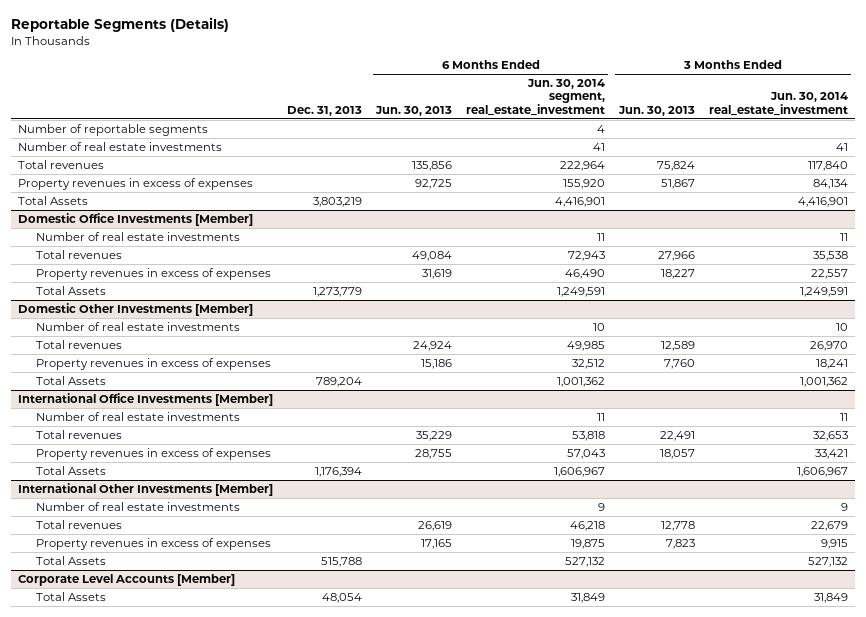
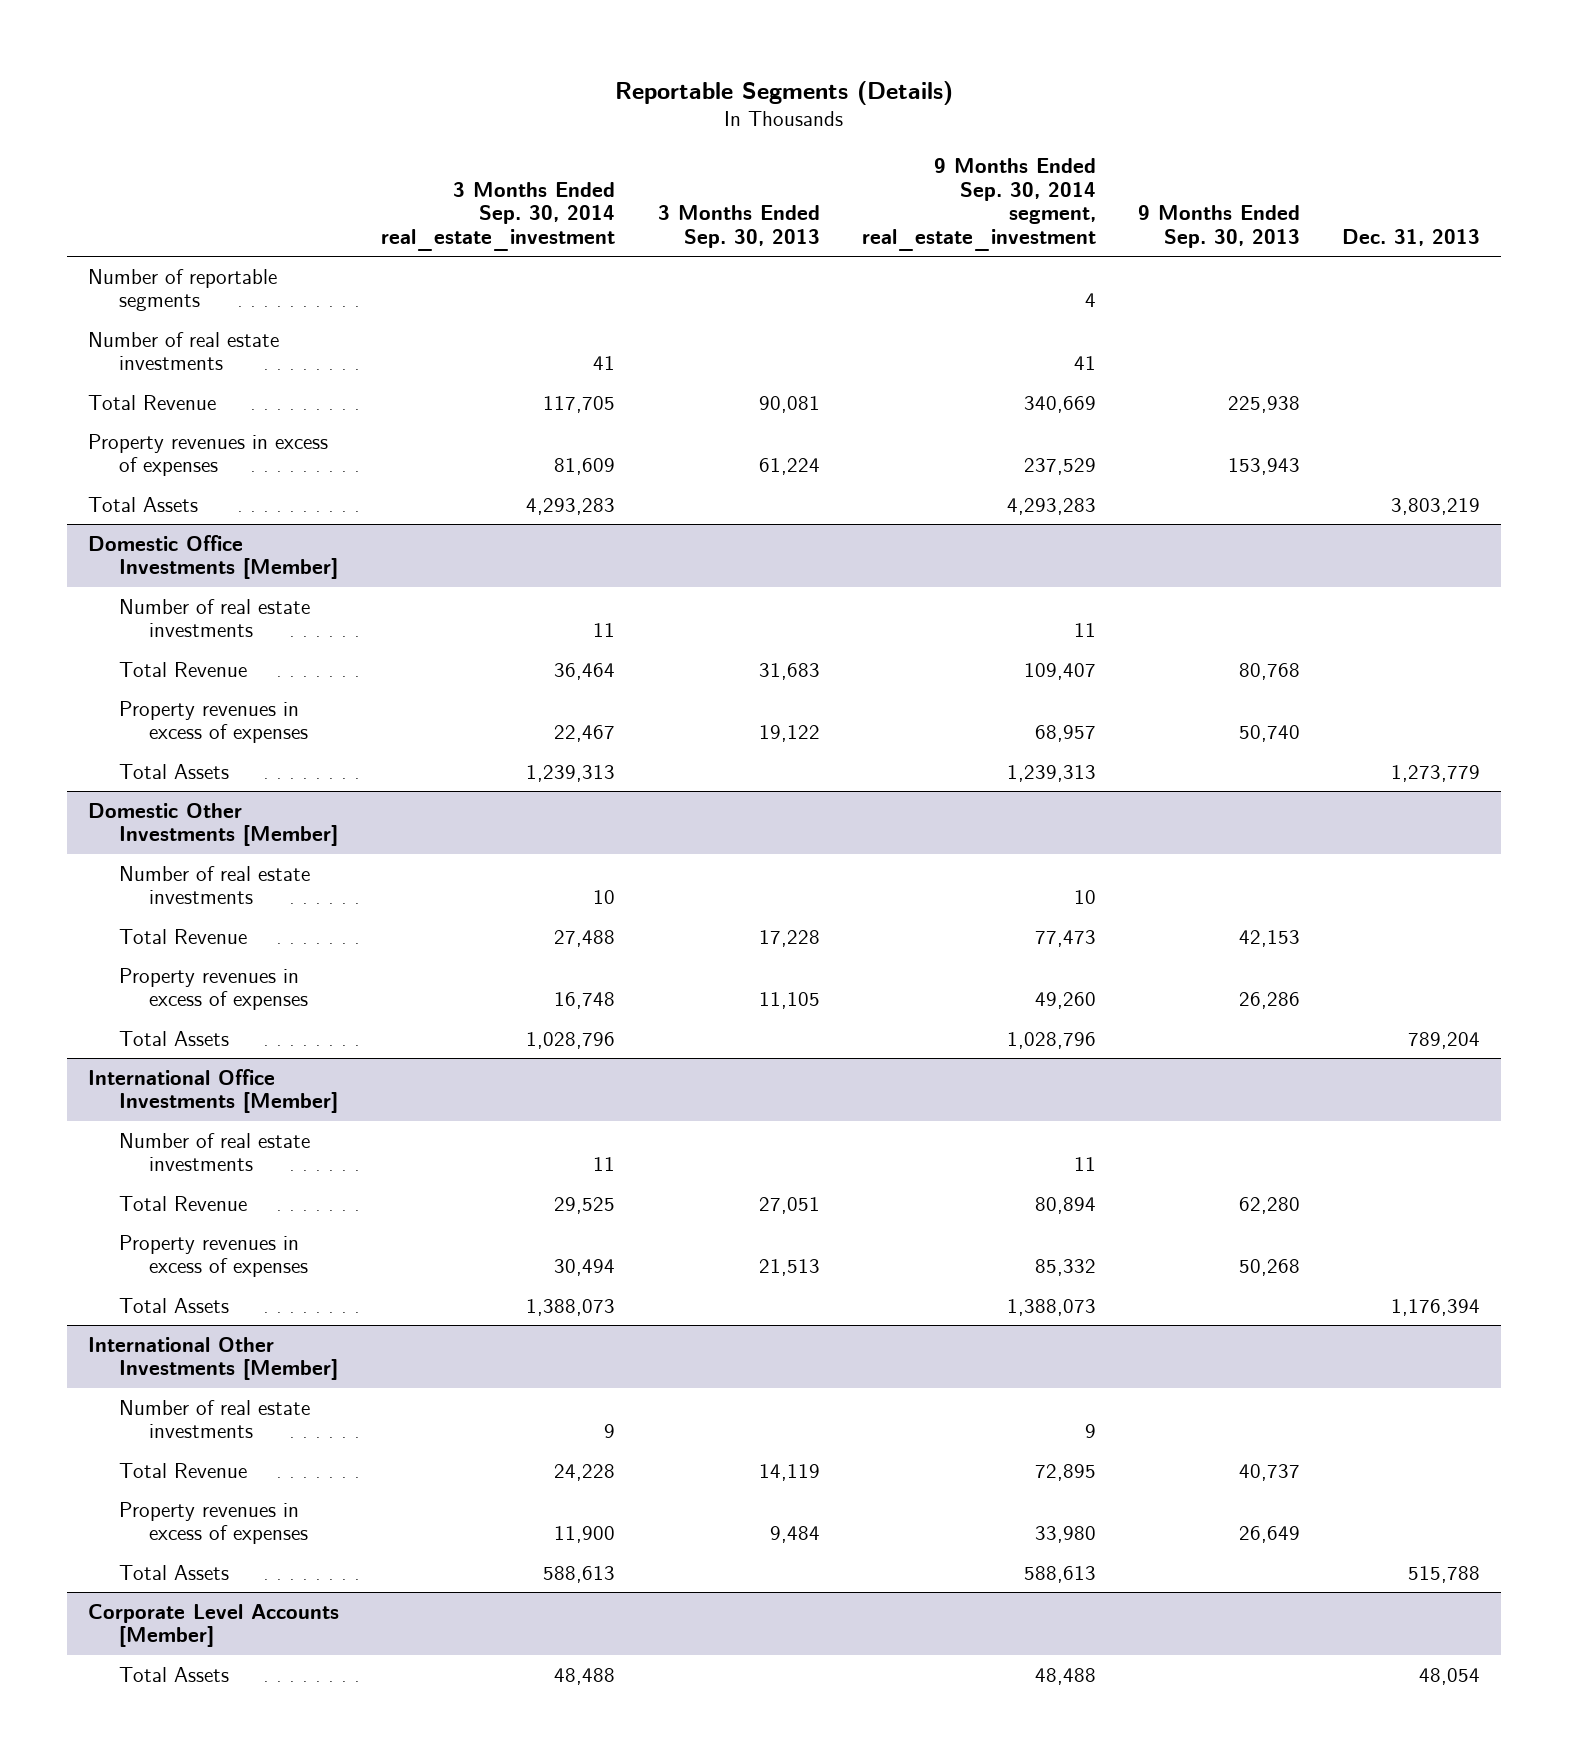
- | Dec. 31, 2013 | 6 Months Ended Jun. 30, 2013 | 6 Months Ended Jun. 30, 2014 segment, real_estate_investment | 3 Months Ended Jun. 30, 2013 | 3 Months Ended Jun. 30, 2014 real_estate_investment
+ | 3 Months Ended Sep. 30, 2014 real_estate_investment | 3 Months Ended Sep. 30, 2013 | 9 Months Ended Sep. 30, 2014 segment, real_estate_investment | 9 Months Ended Sep. 30, 2013 | Dec. 31, 2013
- Total revenues | | 135,856 | 222,964 | 75,824 | 117,840
+ Total Revenue | 117,705 | 90,081 | 340,669 | 225,938 |
@ Domestic Office Investments [Member]
- Total revenues | | 49,084 | 72,943 | 27,966 | 35,538
+ Total Revenue | 36,464 | 31,683 | 109,407 | 80,768 |
@ Domestic Other Investments [Member]
- Total revenues | | 24,924 | 49,985 | 12,589 | 26,970
+ Total Revenue | 27,488 | 17,228 | 77,473 | 42,153 |
@ International Office Investments [Member]
- Total revenues | | 35,229 | 53,818 | 22,491 | 32,653
+ Total Revenue | 29,525 | 27,051 | 80,894 | 62,280 |
@ International Other Investments [Member]
- Total revenues | | 26,619 | 46,218 | 12,778 | 22,679
+ Total Revenue | 24,228 | 14,119 | 72,895 | 40,737 |

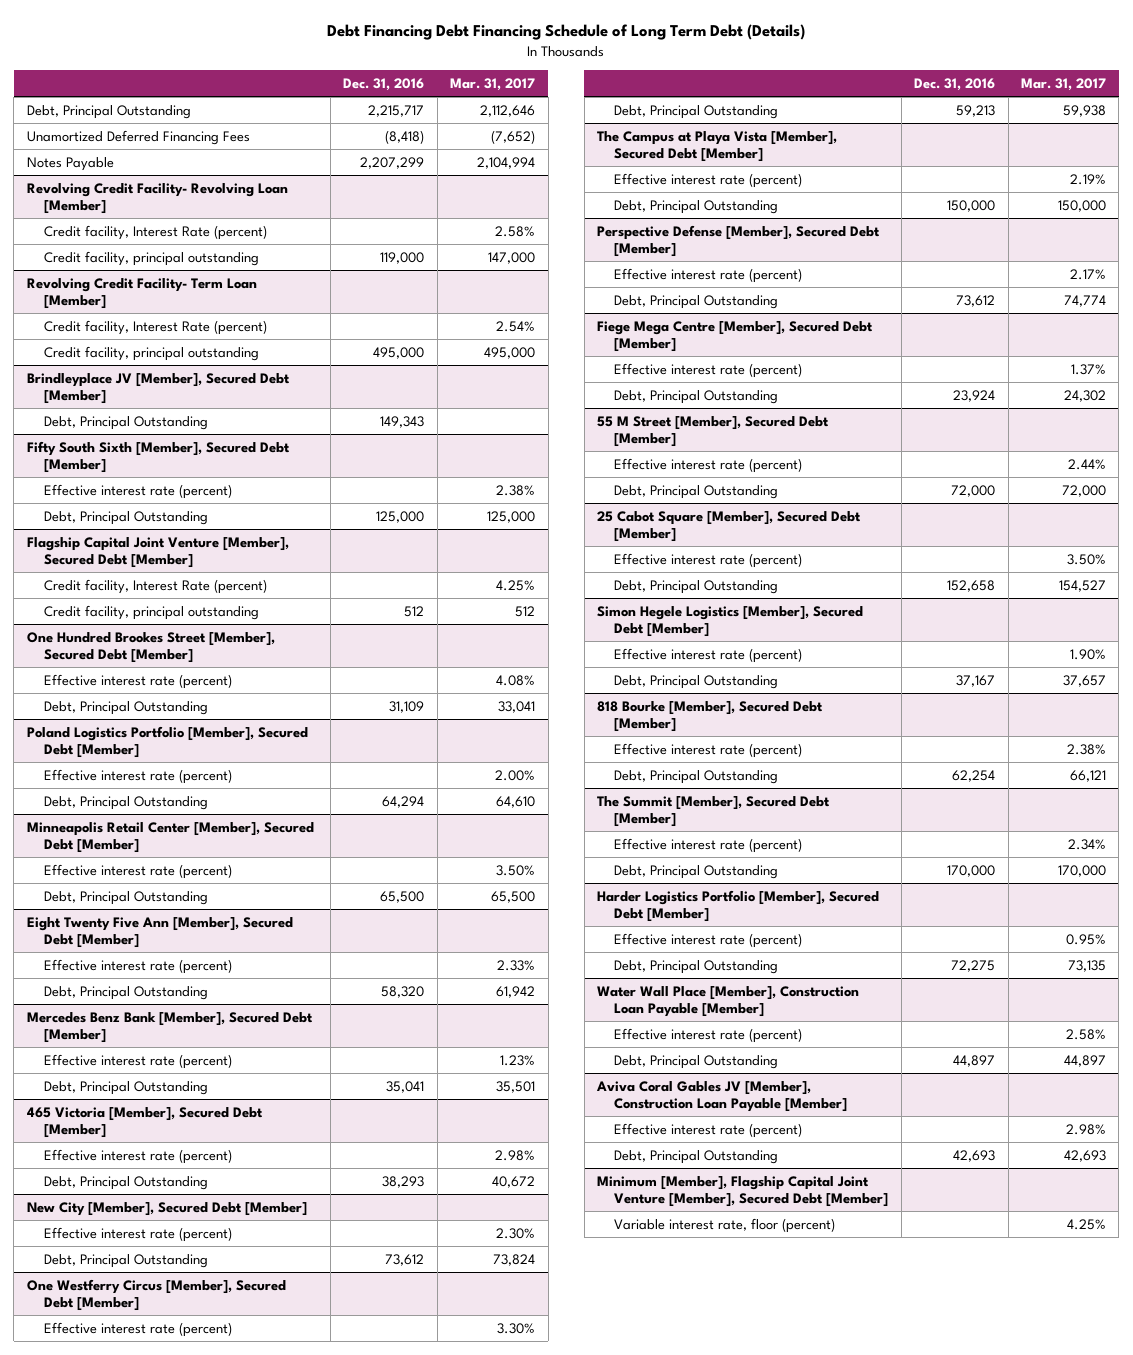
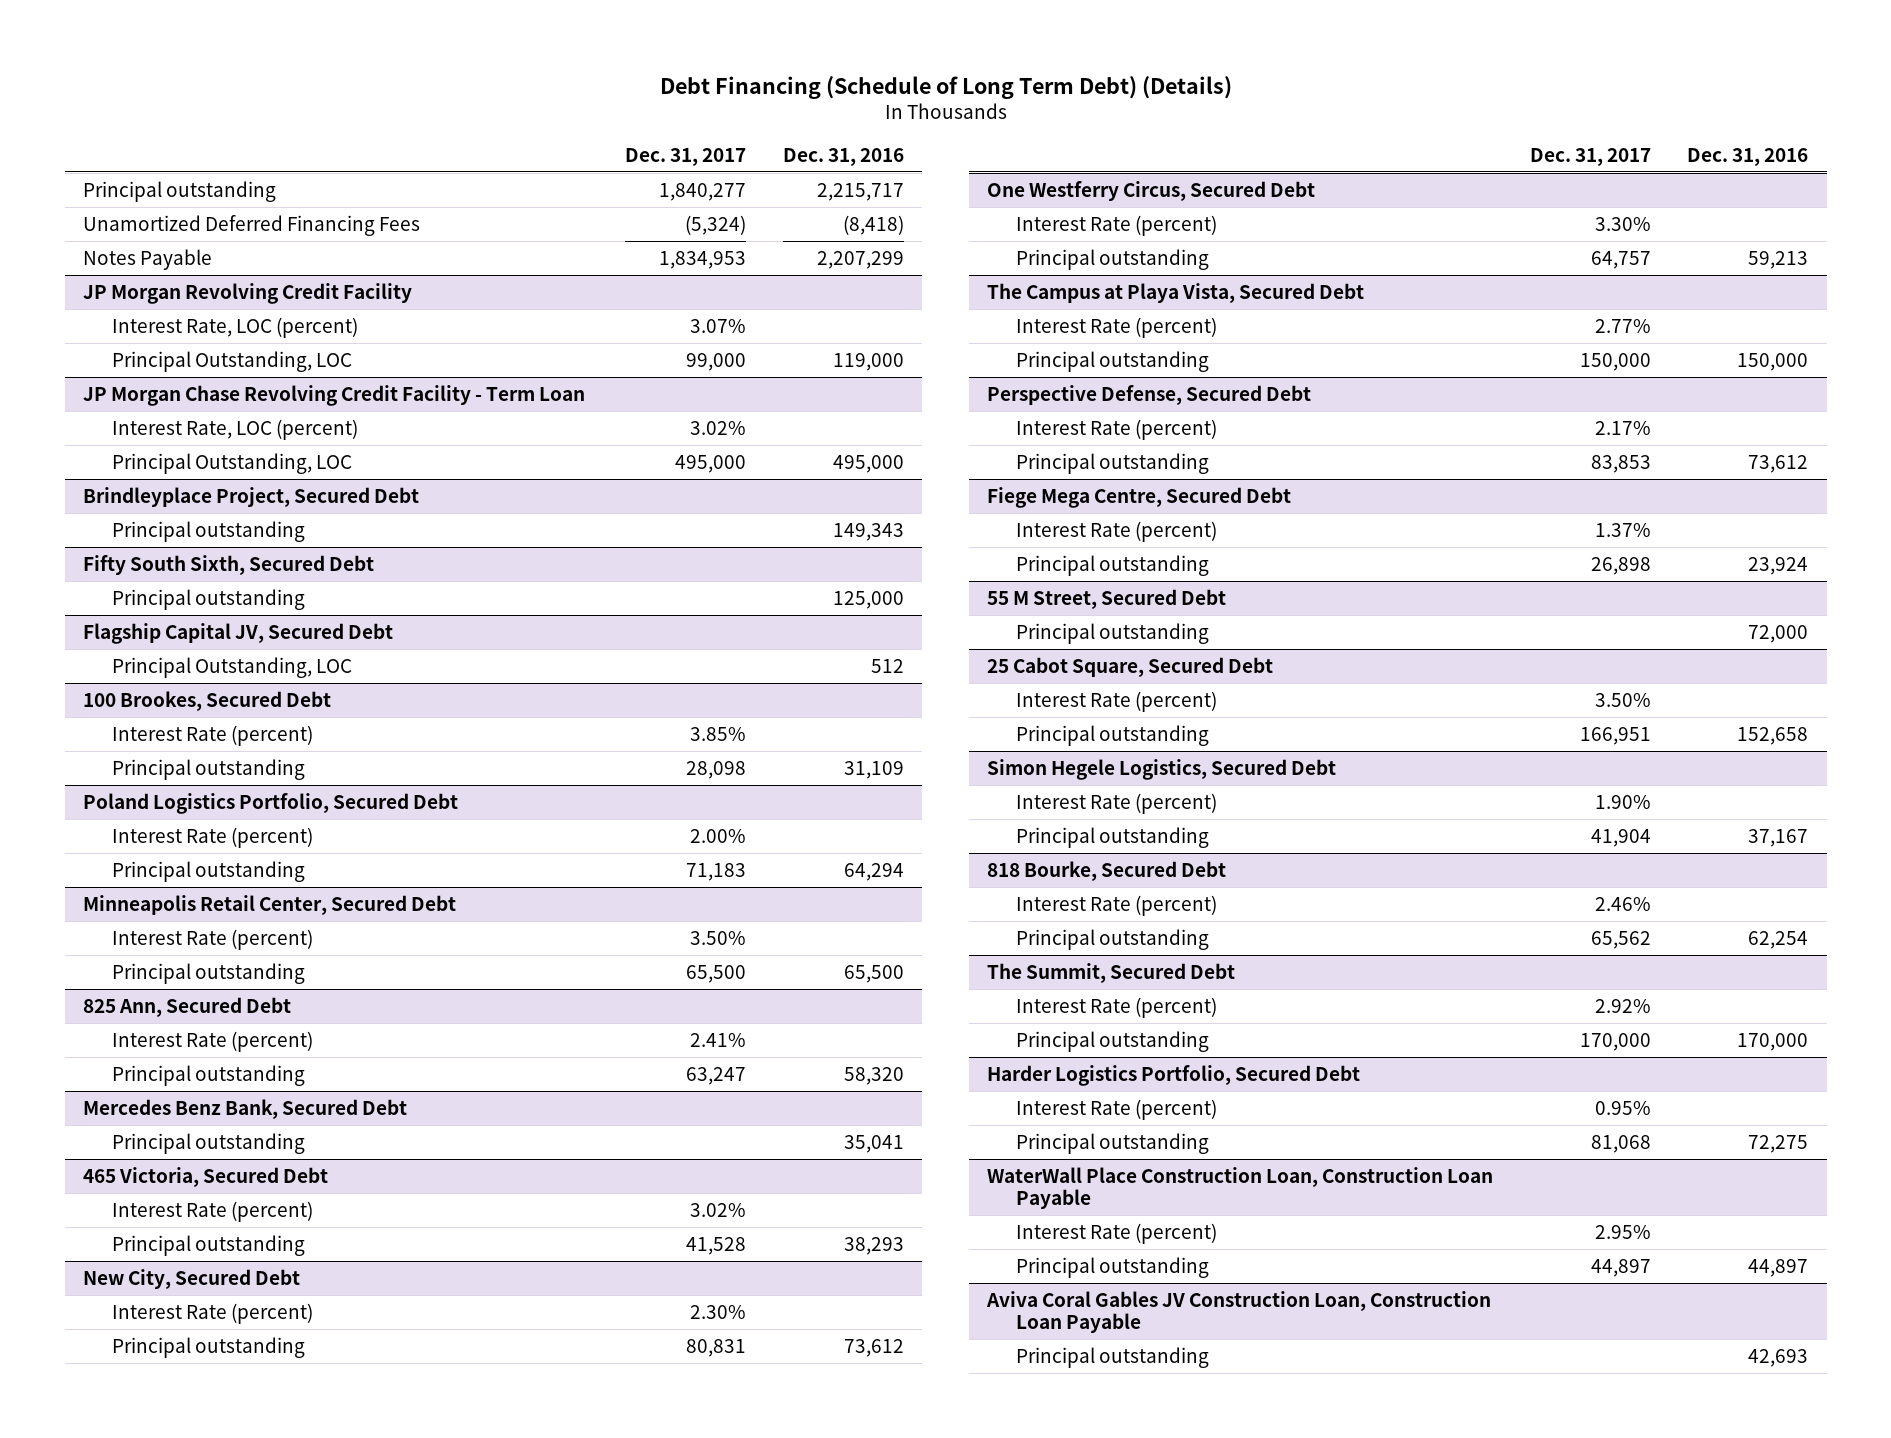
- Debt Financing Debt Financing Schedule of Long Term Debt (Details)
+ Debt Financing (Schedule of Long Term Debt) (Details)
- | Dec. 31, 2016 | Mar. 31, 2017
+ | Dec. 31, 2017 | Dec. 31, 2016
- Debt, Principal Outstanding | 2,215,717 | 2,112,646
+ Principal outstanding | 1,840,277 | 2,215,717
- Revolving Credit Facility- Revolving Loan [Member]
- Credit facility, Interest Rate (percent) | | 2.58%
- Credit facility, principal outstanding | 119,000 | 147,000
- Revolving Credit Facility- Term Loan [Member]
- Credit facility, Interest Rate (percent) | | 2.54%
- Credit facility, principal outstanding | 495,000 | 495,000
- Brindleyplace JV [Member], Secured Debt [Member]
- Debt, Principal Outstanding | 149,343 |
- Fifty South Sixth [Member], Secured Debt [Member]
- Effective interest rate (percent) | | 2.38%
- Debt, Principal Outstanding | 125,000 | 125,000
- Flagship Capital Joint Venture [Member], Secured Debt [Member]
- Credit facility, Interest Rate (percent) | | 4.25%
- Credit facility, principal outstanding | 512 | 512
- One Hundred Brookes Street [Member], Secured Debt [Member]
- Effective interest rate (percent) | | 4.08%
- Debt, Principal Outstanding | 31,109 | 33,041
- Poland Logistics Portfolio [Member], Secured Debt [Member]
- Effective interest rate (percent) | | 2.00%
- Debt, Principal Outstanding | 64,294 | 64,610
- Minneapolis Retail Center [Member], Secured Debt [Member]
- Effective interest rate (percent) | | 3.50%
- Debt, Principal Outstanding | 65,500 | 65,500
- Eight Twenty Five Ann [Member], Secured Debt [Member]
- Effective interest rate (percent) | | 2.33%
- Debt, Principal Outstanding | 58,320 | 61,942
- Mercedes Benz Bank [Member], Secured Debt [Member]
- Effective interest rate (percent) | | 1.23%
- Debt, Principal Outstanding | 35,041 | 35,501
- 465 Victoria [Member], Secured Debt [Member]
- Effective interest rate (percent) | | 2.98%
- Debt, Principal Outstanding | 38,293 | 40,672
- New City [Member], Secured Debt [Member]
- Effective interest rate (percent) | | 2.30%
- Debt, Principal Outstanding | 73,612 | 73,824
- One Westferry Circus [Member], Secured Debt [Member]
- Effective interest rate (percent) | | 3.30%
- Debt, Principal Outstanding | 59,213 | 59,938
- The Campus at Playa Vista [Member], Secured Debt [Member]
- Effective interest rate (percent) | | 2.19%
- Debt, Principal Outstanding | 150,000 | 150,000
- Perspective Defense [Member], Secured Debt [Member]
- Effective interest rate (percent) | | 2.17%
- Debt, Principal Outstanding | 73,612 | 74,774
- Fiege Mega Centre [Member], Secured Debt [Member]
- Effective interest rate (percent) | | 1.37%
- Debt, Principal Outstanding | 23,924 | 24,302
- 55 M Street [Member], Secured Debt [Member]
- Effective interest rate (percent) | | 2.44%
- Debt, Principal Outstanding | 72,000 | 72,000
- 25 Cabot Square [Member], Secured Debt [Member]
- Effective interest rate (percent) | | 3.50%
- Debt, Principal Outstanding | 152,658 | 154,527
- Simon Hegele Logistics [Member], Secured Debt [Member]
- Effective interest rate (percent) | | 1.90%
- Debt, Principal Outstanding | 37,167 | 37,657
- 818 Bourke [Member], Secured Debt [Member]
- Effective interest rate (percent) | | 2.38%
- Debt, Principal Outstanding | 62,254 | 66,121
- The Summit [Member], Secured Debt [Member]
- Effective interest rate (percent) | | 2.34%
- Debt, Principal Outstanding | 170,000 | 170,000
- Harder Logistics Portfolio [Member], Secured Debt [Member]
- Effective interest rate (percent) | | 0.95%
- Debt, Principal Outstanding | 72,275 | 73,135
- Water Wall Place [Member], Construction Loan Payable [Member]
- Effective interest rate (percent) | | 2.58%
- Debt, Principal Outstanding | 44,897 | 44,897
- Aviva Coral Gables JV [Member], Construction Loan Payable [Member]
- Effective interest rate (percent) | | 2.98%
- Debt, Principal Outstanding | 42,693 | 42,693
- Minimum [Member], Flagship Capital Joint Venture [Member], Secured Debt [Member]
- Variable interest rate, floor (percent) | | 4.25%
+ JP Morgan Revolving Credit Facility
+ Interest Rate, LOC (percent) | 3.07% |
+ Principal Outstanding, LOC | 99,000 | 119,000
+ JP Morgan Chase Revolving Credit Facility - Term Loan
+ Interest Rate, LOC (percent) | 3.02% |
+ Principal Outstanding, LOC | 495,000 | 495,000
+ Brindleyplace Project, Secured Debt
+ Principal outstanding | | 149,343
+ Fifty South Sixth, Secured Debt
+ Principal outstanding | | 125,000
+ Flagship Capital JV, Secured Debt
+ Principal Outstanding, LOC | | 512
+ 100 Brookes, Secured Debt
+ Interest Rate (percent) | 3.85% |
+ Principal outstanding | 28,098 | 31,109
+ Poland Logistics Portfolio, Secured Debt
+ Interest Rate (percent) | 2.00% |
+ Principal outstanding | 71,183 | 64,294
+ Minneapolis Retail Center, Secured Debt
+ Interest Rate (percent) | 3.50% |
+ Principal outstanding | 65,500 | 65,500
+ 825 Ann, Secured Debt
+ Interest Rate (percent) | 2.41% |
+ Principal outstanding | 63,247 | 58,320
+ Mercedes Benz Bank, Secured Debt
+ Principal outstanding | | 35,041
+ 465 Victoria, Secured Debt
+ Interest Rate (percent) | 3.02% |
+ Principal outstanding | 41,528 | 38,293
+ New City, Secured Debt
+ Interest Rate (percent) | 2.30% |
+ Principal outstanding | 80,831 | 73,612
+ One Westferry Circus, Secured Debt
+ Interest Rate (percent) | 3.30% |
+ Principal outstanding | 64,757 | 59,213
+ The Campus at Playa Vista, Secured Debt
+ Interest Rate (percent) | 2.77% |
+ Principal outstanding | 150,000 | 150,000
+ Perspective Defense, Secured Debt
+ Interest Rate (percent) | 2.17% |
+ Principal outstanding | 83,853 | 73,612
+ Fiege Mega Centre, Secured Debt
+ Interest Rate (percent) | 1.37% |
+ Principal outstanding | 26,898 | 23,924
+ 55 M Street, Secured Debt
+ Principal outstanding | | 72,000
+ 25 Cabot Square, Secured Debt
+ Interest Rate (percent) | 3.50% |
+ Principal outstanding | 166,951 | 152,658
+ Simon Hegele Logistics, Secured Debt
+ Interest Rate (percent) | 1.90% |
+ Principal outstanding | 41,904 | 37,167
+ 818 Bourke, Secured Debt
+ Interest Rate (percent) | 2.46% |
+ Principal outstanding | 65,562 | 62,254
+ The Summit, Secured Debt
+ Interest Rate (percent) | 2.92% |
+ Principal outstanding | 170,000 | 170,000
+ Harder Logistics Portfolio, Secured Debt
+ Interest Rate (percent) | 0.95% |
+ Principal outstanding | 81,068 | 72,275
+ WaterWall Place Construction Loan, Construction Loan Payable
+ Interest Rate (percent) | 2.95% |
+ Principal outstanding | 44,897 | 44,897
+ Aviva Coral Gables JV Construction Loan, Construction Loan Payable
+ Principal outstanding | | 42,693

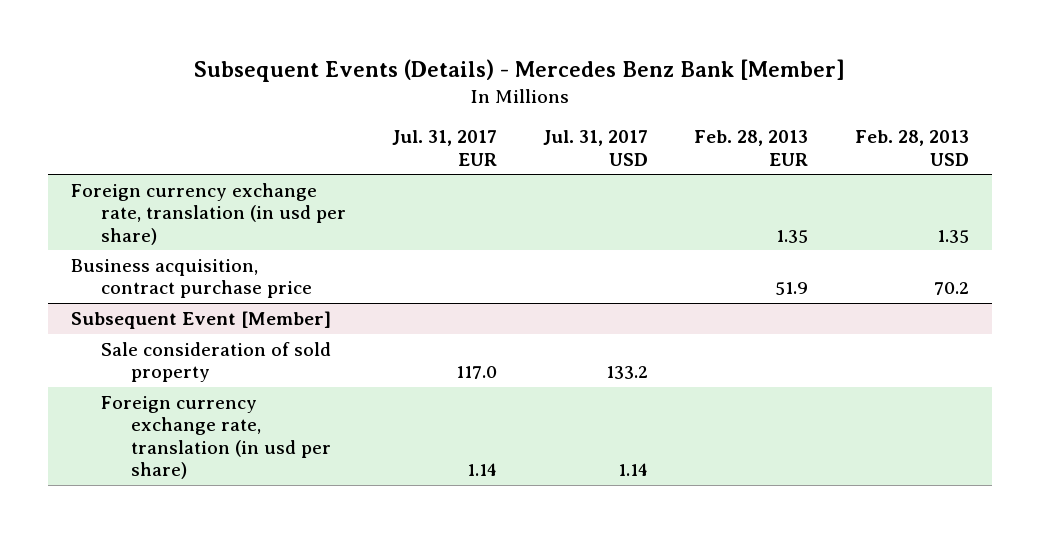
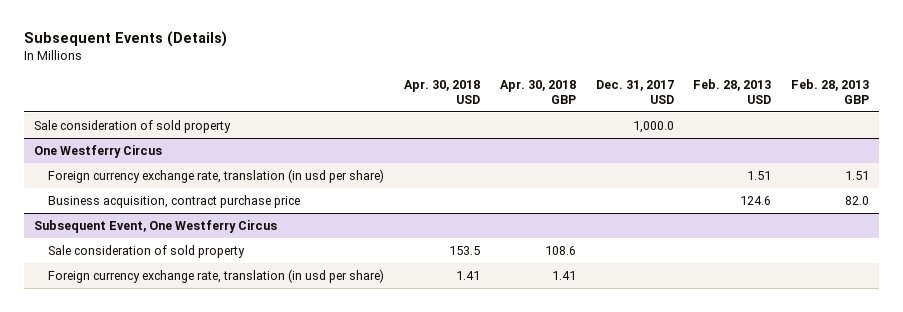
- Subsequent Events (Details) - Mercedes Benz Bank [Member]
+ Subsequent Events (Details)
- | Jul. 31, 2017 EUR | Jul. 31, 2017 USD | Feb. 28, 2013 EUR | Feb. 28, 2013 USD
+ | Apr. 30, 2018 USD | Apr. 30, 2018 GBP | Dec. 31, 2017 USD | Feb. 28, 2013 USD | Feb. 28, 2013 GBP
- Foreign currency exchange rate, translation (in usd per share) | | | 1.35 | 1.35
- Business acquisition, contract purchase price | | | 51.9 | 70.2
- Subsequent Event [Member]
+ Sale consideration of sold property | | | 1,000.0 | |
+ One Westferry Circus
+ Foreign currency exchange rate, translation (in usd per share) | | | | 1.51 | 1.51
+ Business acquisition, contract purchase price | | | | 124.6 | 82.0
+ Subsequent Event, One Westferry Circus

